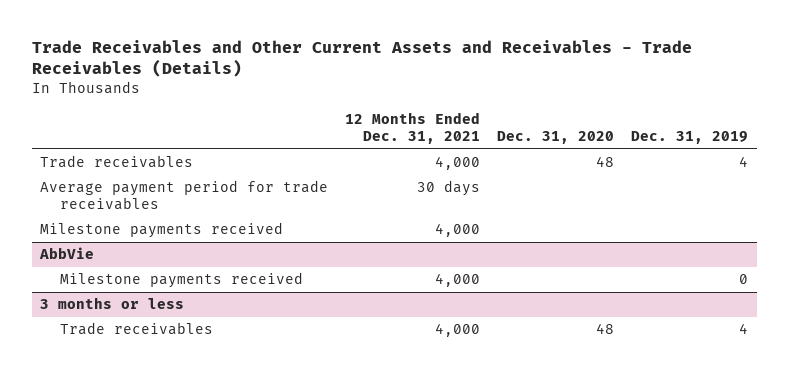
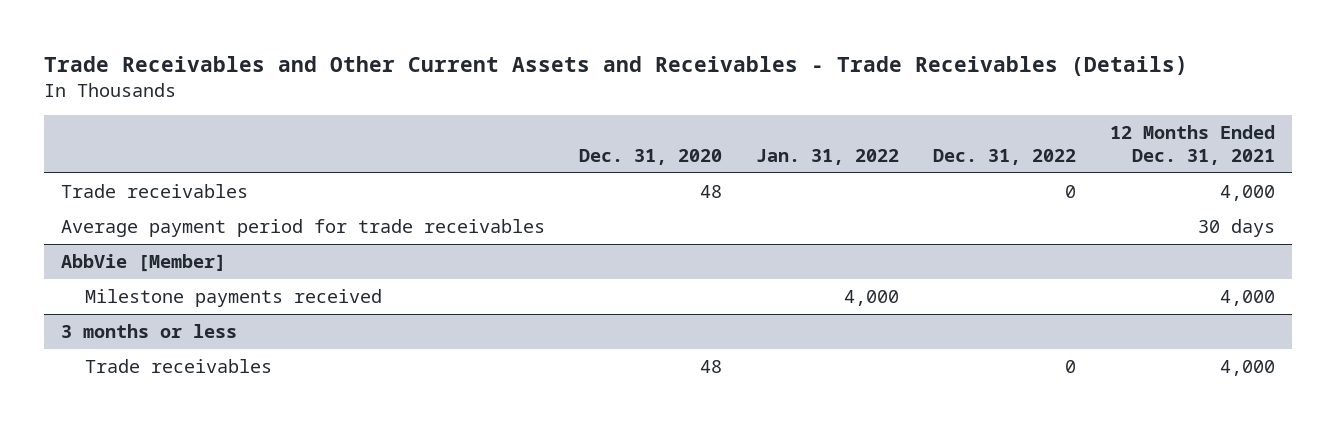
- | 12 Months Ended Dec. 31, 2021 | Dec. 31, 2020 | Dec. 31, 2019
+ | Dec. 31, 2020 | Jan. 31, 2022 | Dec. 31, 2022 | 12 Months Ended Dec. 31, 2021
- Milestone payments received | 4,000 | |
- AbbVie
+ AbbVie [Member]

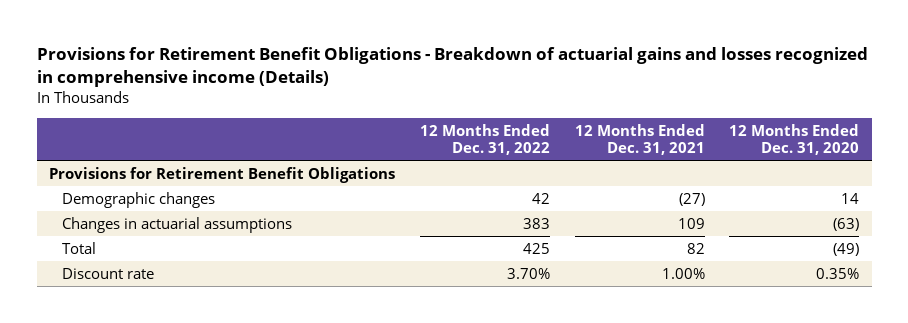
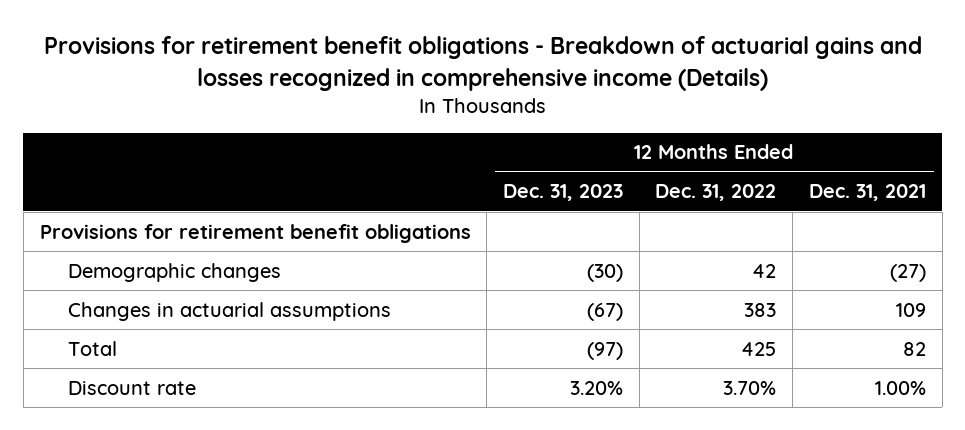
- Provisions for Retirement Benefit Obligations - Breakdown of actuarial gains and losses recognized in comprehensive income (Details)
+ Provisions for retirement benefit obligations - Breakdown of actuarial gains and losses recognized in comprehensive income (Details)
- | 12 Months Ended Dec. 31, 2022 | 12 Months Ended Dec. 31, 2021 | 12 Months Ended Dec. 31, 2020
+ | 12 Months Ended Dec. 31, 2023 | 12 Months Ended Dec. 31, 2022 | 12 Months Ended Dec. 31, 2021
- Provisions for Retirement Benefit Obligations
+ Provisions for retirement benefit obligations

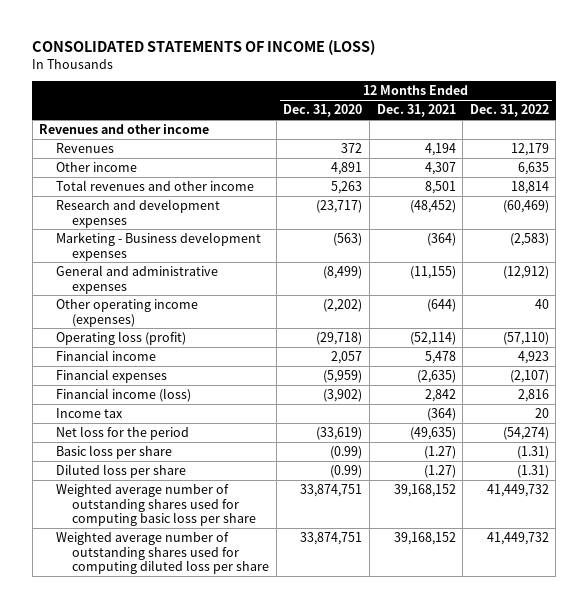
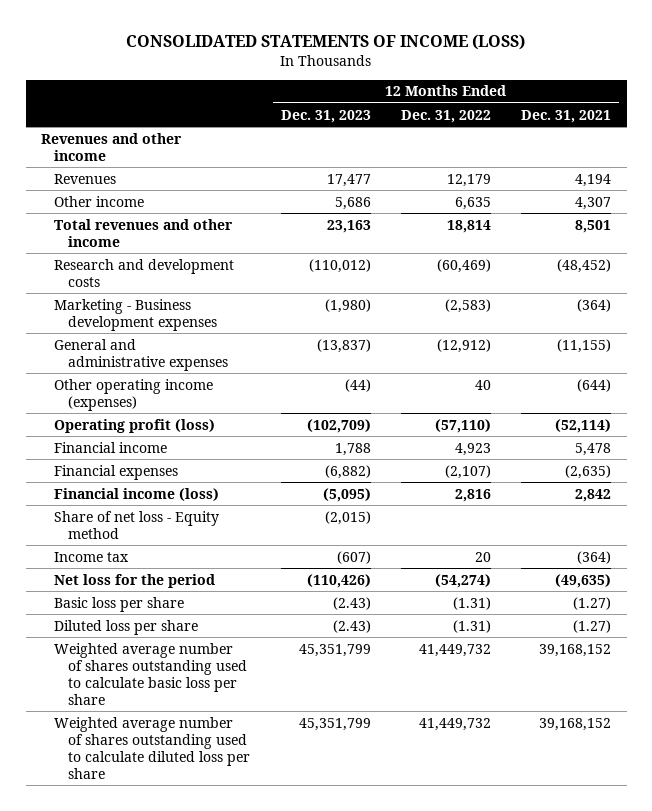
- | 12 Months Ended Dec. 31, 2020 | 12 Months Ended Dec. 31, 2021 | 12 Months Ended Dec. 31, 2022
+ | 12 Months Ended Dec. 31, 2023 | 12 Months Ended Dec. 31, 2022 | 12 Months Ended Dec. 31, 2021
- Research and development expenses | (23,717) | (48,452) | (60,469)
+ Research and development costs | (110,012) | (60,469) | (48,452)
- Operating loss (profit) | (29,718) | (52,114) | (57,110)
+ Operating profit (loss) | (102,709) | (57,110) | (52,114)
+ Share of net loss - Equity method | (2,015) | |
- Weighted average number of outstanding shares used for computing basic loss per share | 33,874,751 | 39,168,152 | 41,449,732
- Weighted average number of outstanding shares used for computing diluted loss per share | 33,874,751 | 39,168,152 | 41,449,732
+ Weighted average number of shares outstanding used to calculate basic loss per share | 45,351,799 | 41,449,732 | 39,168,152
+ Weighted average number of shares outstanding used to calculate diluted loss per share | 45,351,799 | 41,449,732 | 39,168,152

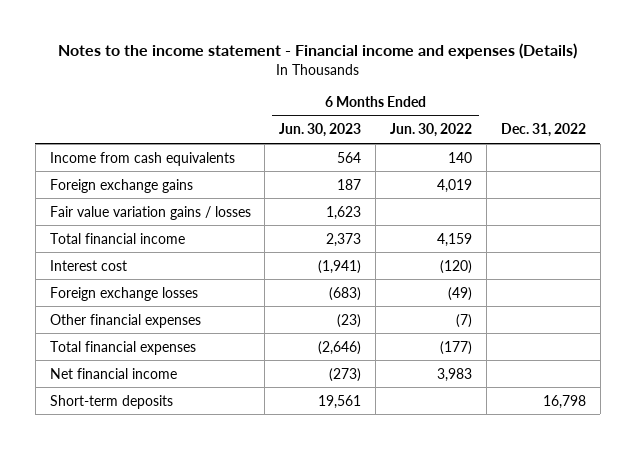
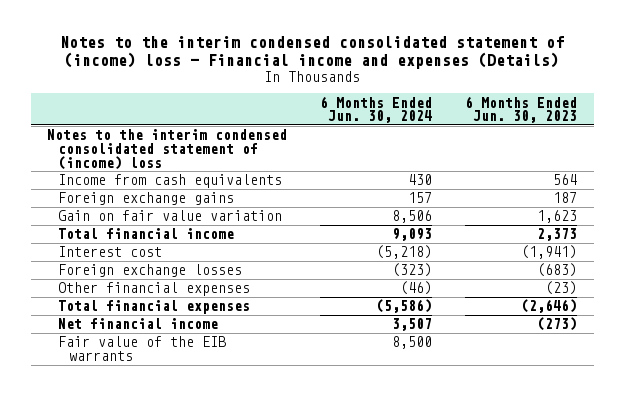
- Notes to the income statement - Financial income and expenses (Details)
+ Notes to the interim condensed consolidated statement of (income) loss - Financial income and expenses (Details)
- | 6 Months Ended Jun. 30, 2023 | 6 Months Ended Jun. 30, 2022 | Dec. 31, 2022
+ | 6 Months Ended Jun. 30, 2024 | 6 Months Ended Jun. 30, 2023
+ Notes to the interim condensed consolidated statement of (income) loss
- Fair value variation gains / losses | 1,623 | |
+ Gain on fair value variation | 8,506 | 1,623
- Short-term deposits | 19,561 | | 16,798
+ Fair value of the EIB warrants | 8,500 |

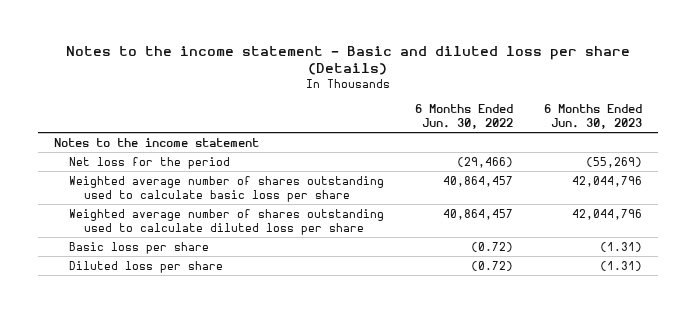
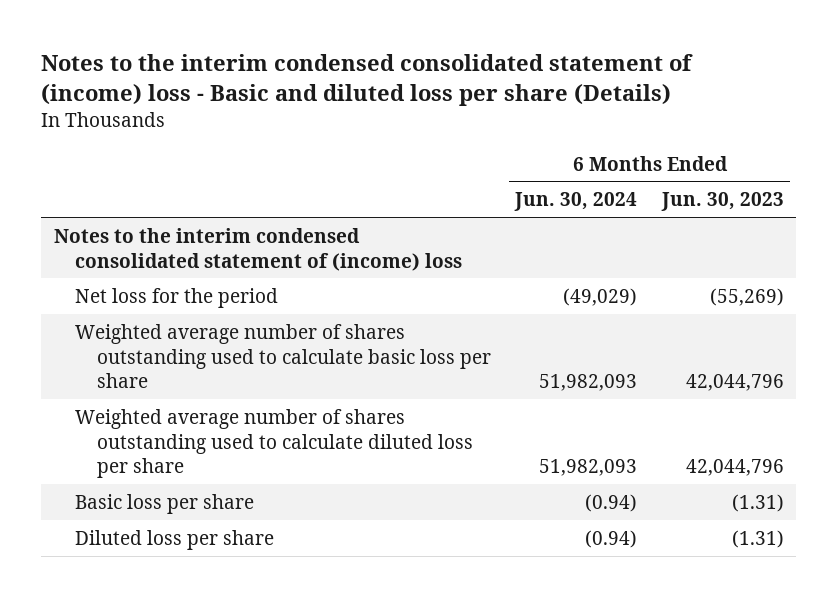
- Notes to the income statement - Basic and diluted loss per share (Details)
+ Notes to the interim condensed consolidated statement of (income) loss - Basic and diluted loss per share (Details)
- | 6 Months Ended Jun. 30, 2022 | 6 Months Ended Jun. 30, 2023
+ | 6 Months Ended Jun. 30, 2024 | 6 Months Ended Jun. 30, 2023
- Notes to the income statement
+ Notes to the interim condensed consolidated statement of (income) loss

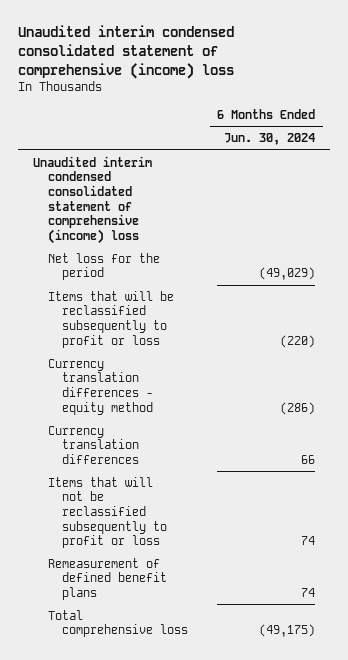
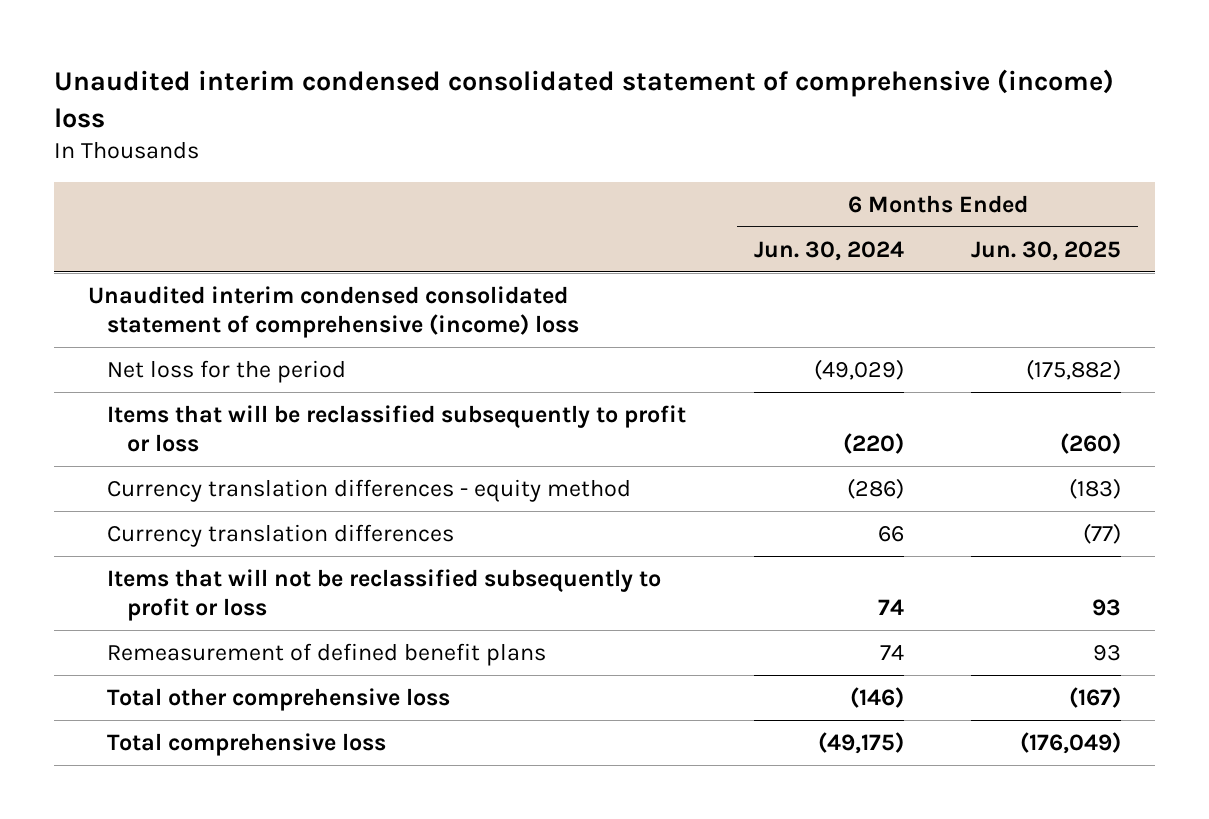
- | 6 Months Ended Jun. 30, 2024
+ | 6 Months Ended Jun. 30, 2024 | 6 Months Ended Jun. 30, 2025
+ Total other comprehensive loss | (146) | (167)

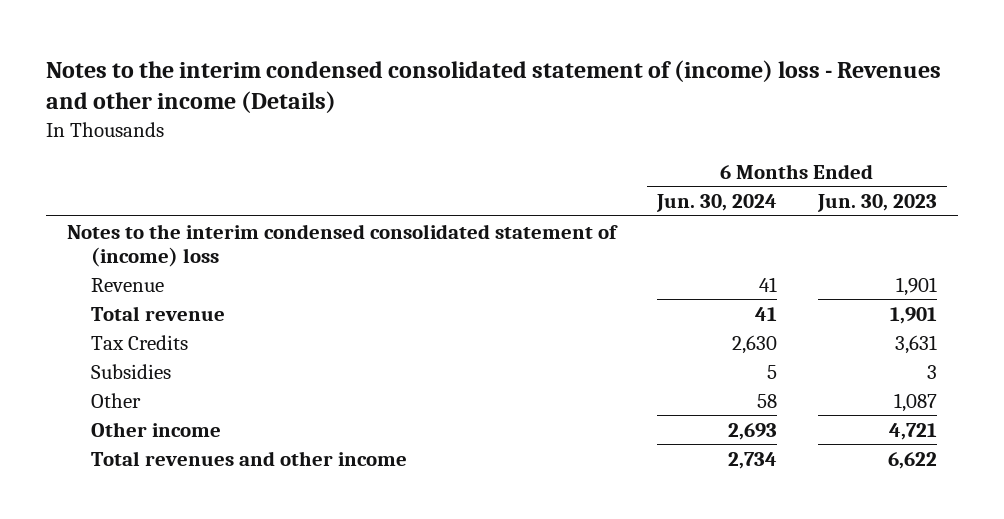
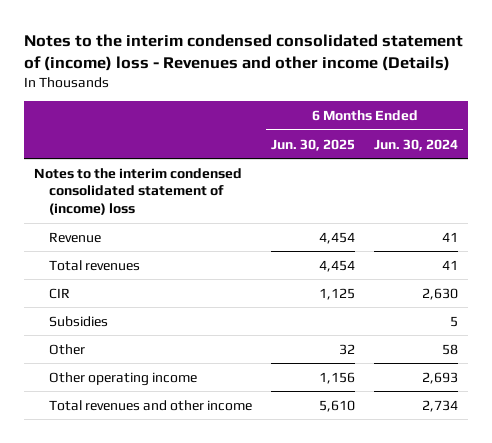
- | 6 Months Ended Jun. 30, 2024 | 6 Months Ended Jun. 30, 2023
+ | 6 Months Ended Jun. 30, 2025 | 6 Months Ended Jun. 30, 2024
- Total revenue | 41 | 1,901
- Tax Credits | 2,630 | 3,631
+ Total revenues | 4,454 | 41
+ CIR | 1,125 | 2,630
- Other income | 2,693 | 4,721
+ Other operating income | 1,156 | 2,693

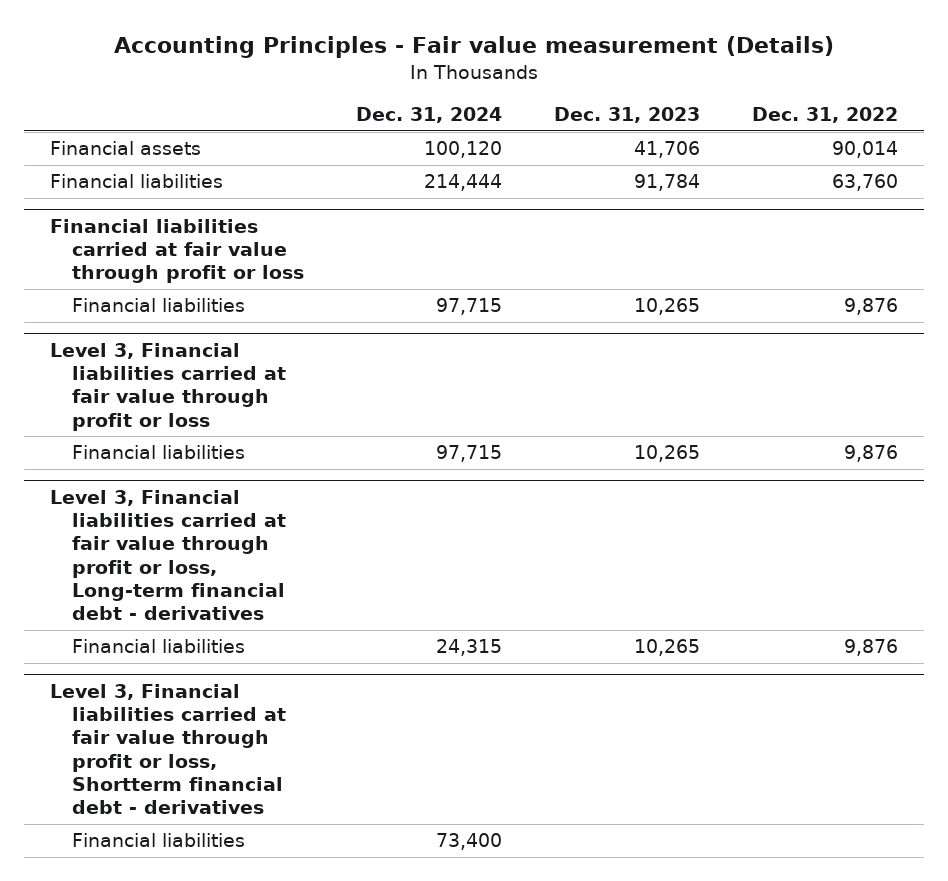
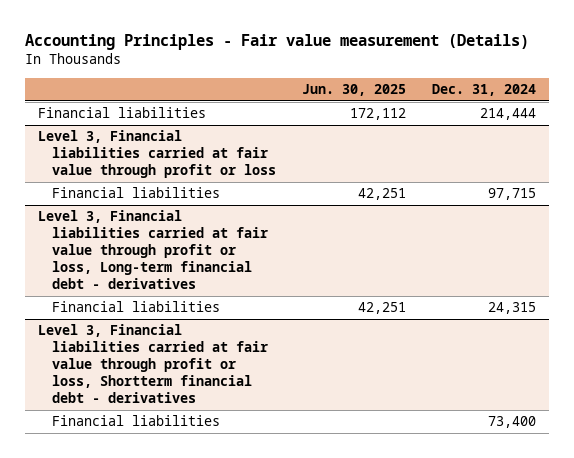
- | Dec. 31, 2024 | Dec. 31, 2023 | Dec. 31, 2022
+ | Jun. 30, 2025 | Dec. 31, 2024
- Financial assets | 100,120 | 41,706 | 90,014
- Financial liabilities carried at fair value through profit or loss
- Financial liabilities | 97,715 | 10,265 | 9,876

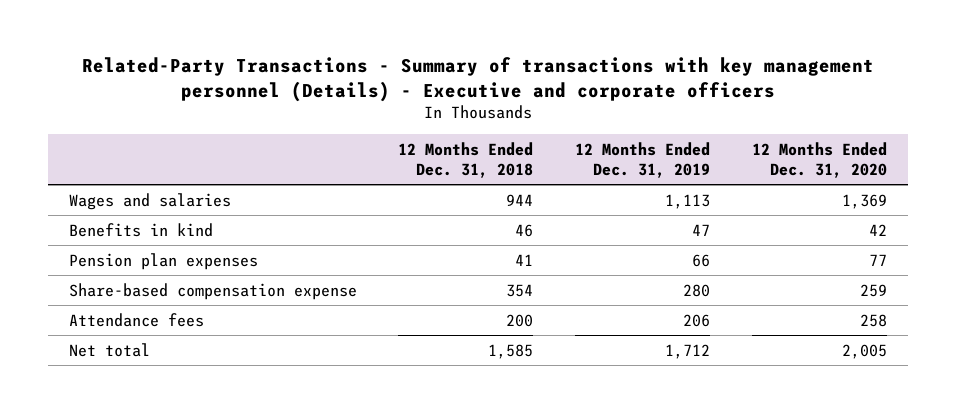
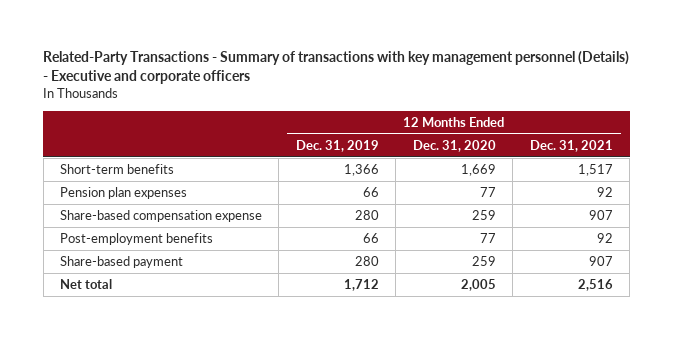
- | 12 Months Ended Dec. 31, 2018 | 12 Months Ended Dec. 31, 2019 | 12 Months Ended Dec. 31, 2020
+ | 12 Months Ended Dec. 31, 2019 | 12 Months Ended Dec. 31, 2020 | 12 Months Ended Dec. 31, 2021
- Wages and salaries | 944 | 1,113 | 1,369
- Benefits in kind | 46 | 47 | 42
+ Short-term benefits | 1,366 | 1,669 | 1,517
- Attendance fees | 200 | 206 | 258
+ Post-employment benefits | 66 | 77 | 92
+ Share-based payment | 280 | 259 | 907

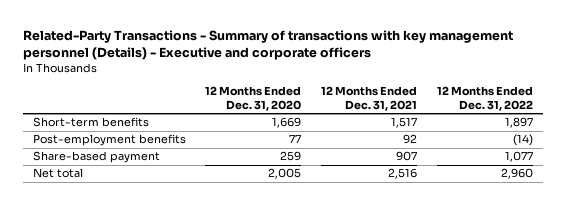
- | 12 Months Ended Dec. 31, 2019 | 12 Months Ended Dec. 31, 2020 | 12 Months Ended Dec. 31, 2021
+ | 12 Months Ended Dec. 31, 2020 | 12 Months Ended Dec. 31, 2021 | 12 Months Ended Dec. 31, 2022
- Pension plan expenses | 66 | 77 | 92
- Share-based compensation expense | 280 | 259 | 907

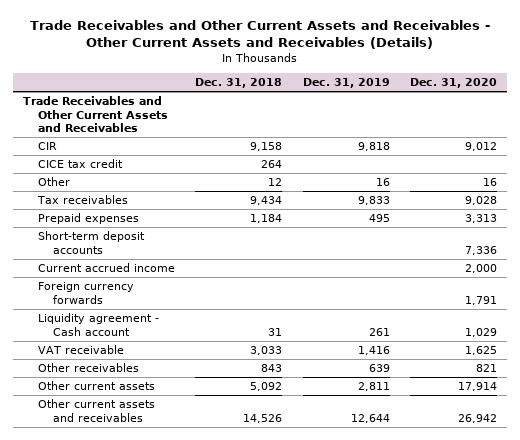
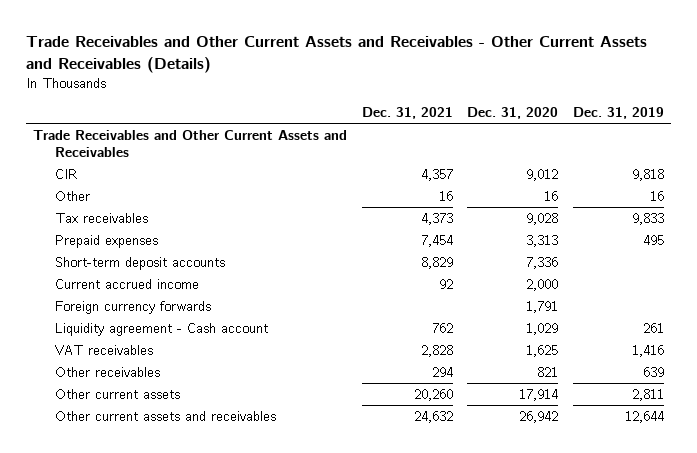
- | Dec. 31, 2018 | Dec. 31, 2019 | Dec. 31, 2020
+ | Dec. 31, 2021 | Dec. 31, 2020 | Dec. 31, 2019
- CICE tax credit | 264 | |
- VAT receivable | 3,033 | 1,416 | 1,625
+ VAT receivables | 2,828 | 1,625 | 1,416

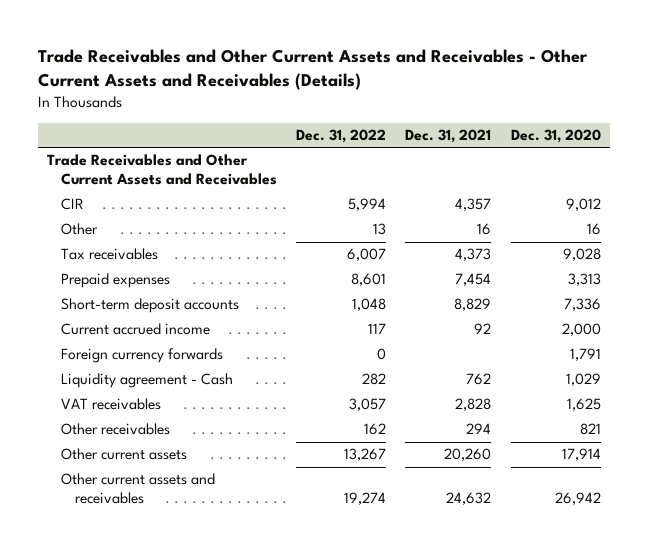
- | Dec. 31, 2021 | Dec. 31, 2020 | Dec. 31, 2019
+ | Dec. 31, 2022 | Dec. 31, 2021 | Dec. 31, 2020
- Liquidity agreement - Cash account | 762 | 1,029 | 261
+ Liquidity agreement - Cash | 282 | 762 | 1,029

